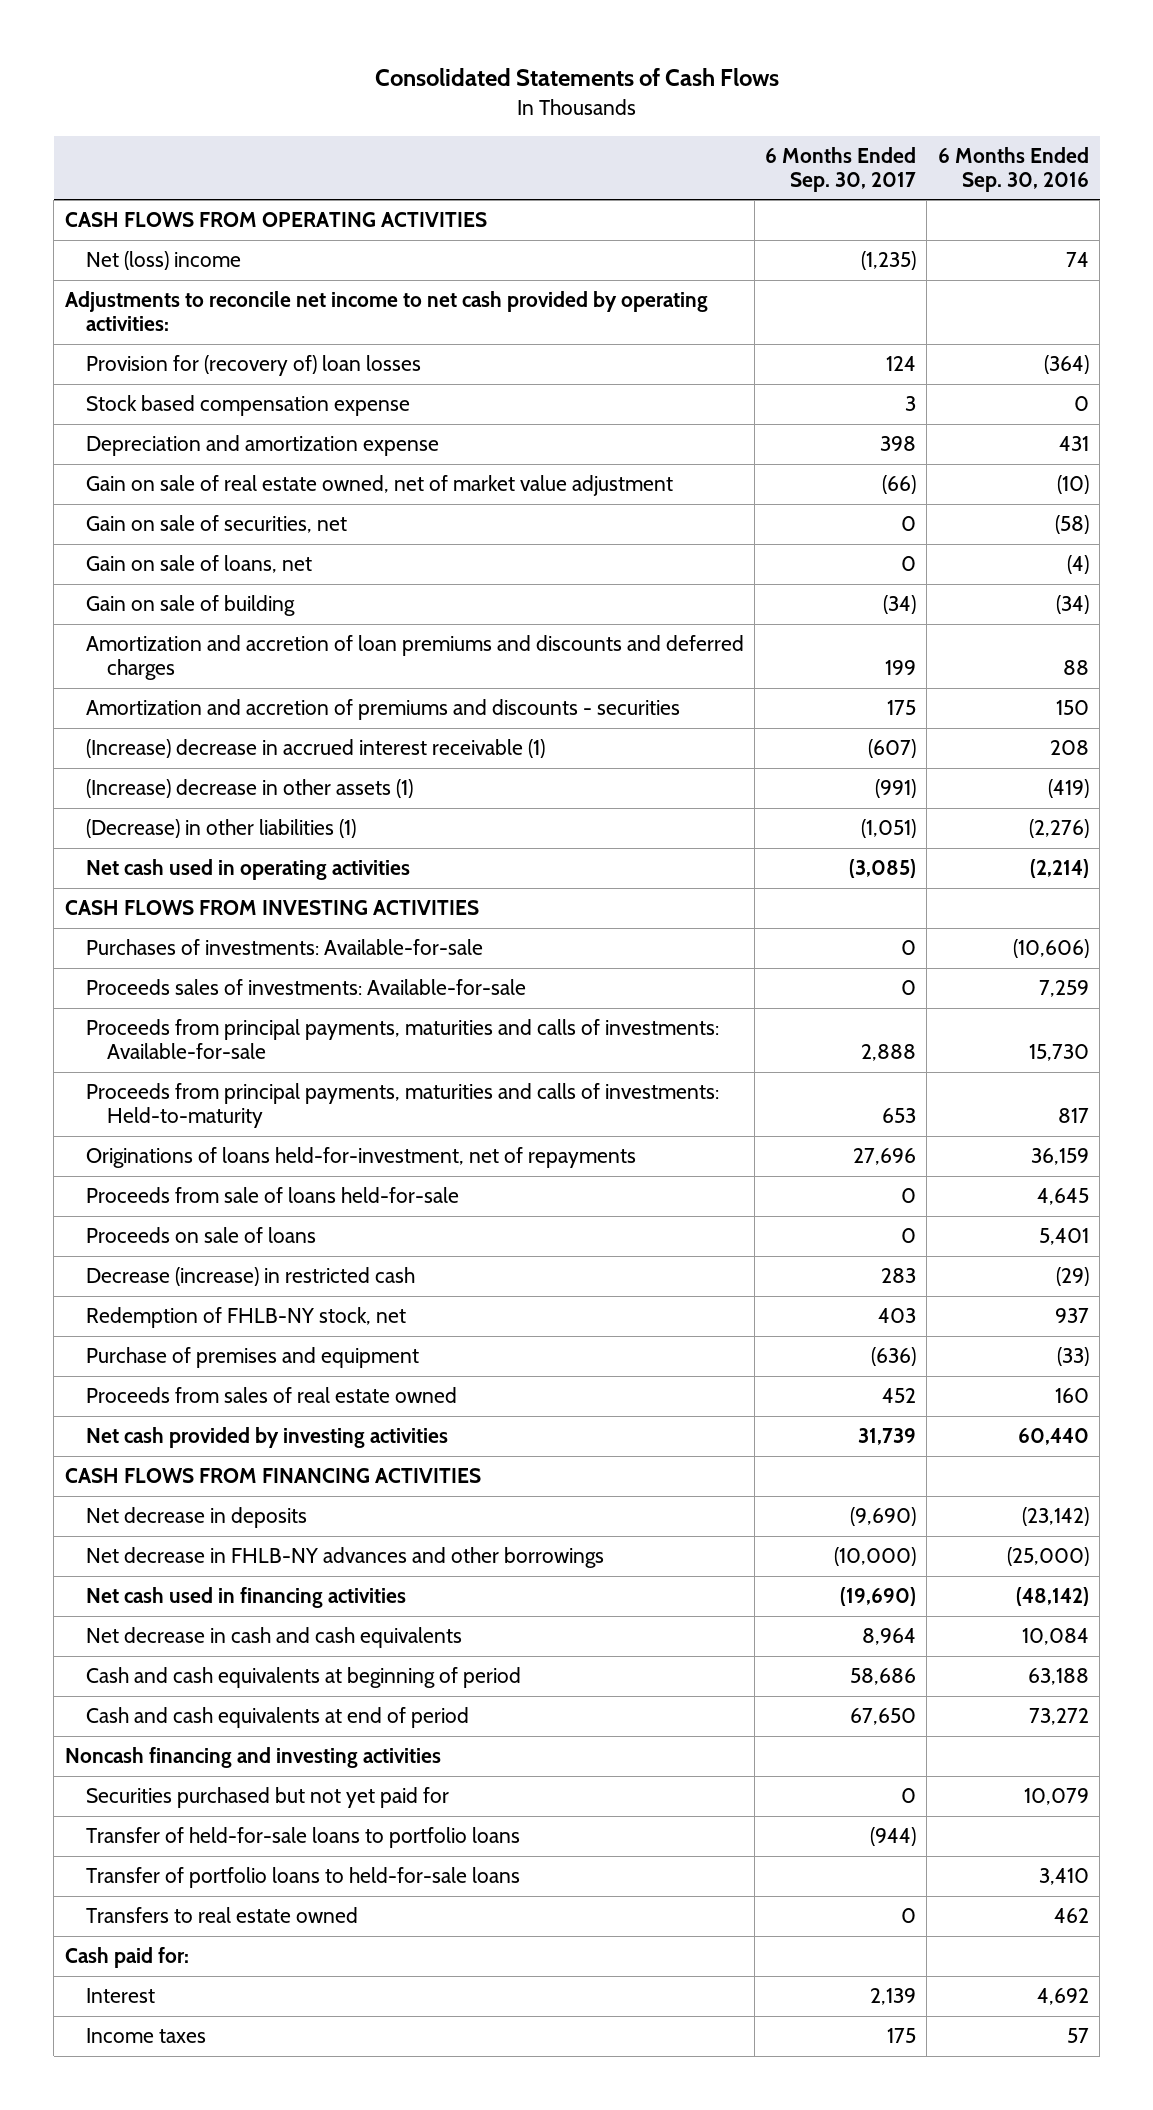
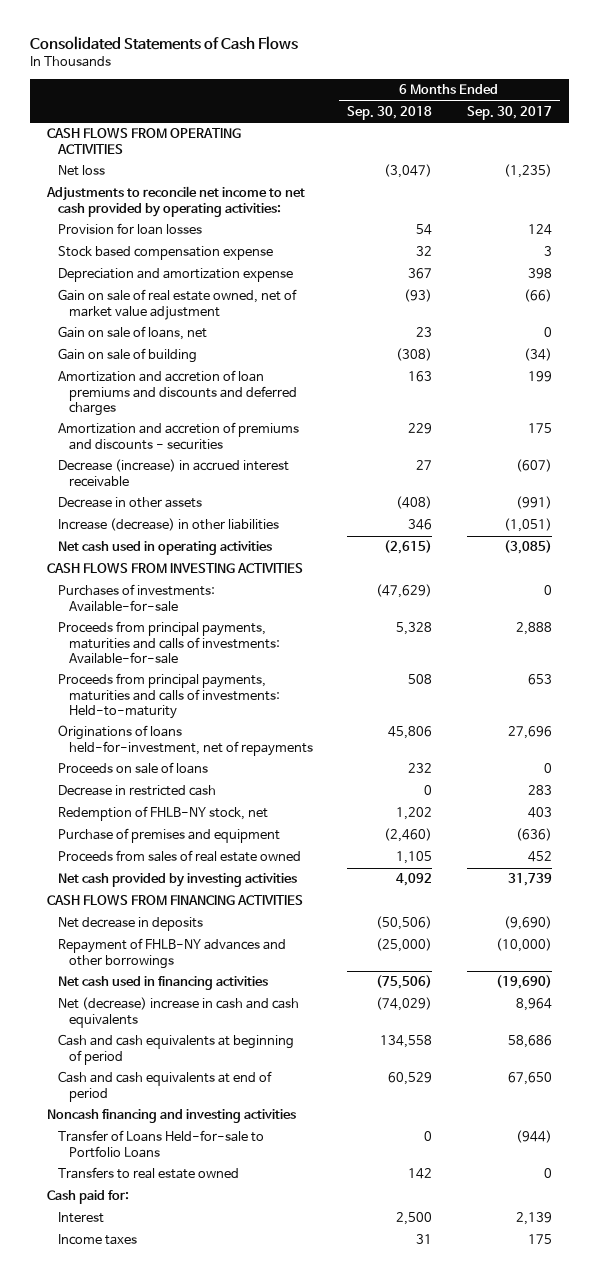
- | 6 Months Ended Sep. 30, 2017 | 6 Months Ended Sep. 30, 2016
+ | 6 Months Ended Sep. 30, 2018 | 6 Months Ended Sep. 30, 2017
- Net (loss) income | (1,235) | 74
+ Net loss | (3,047) | (1,235)
- Provision for (recovery of) loan losses | 124 | (364)
+ Provision for loan losses | 54 | 124
- Gain on sale of securities, net | 0 | (58)
- (Increase) decrease in accrued interest receivable (1) | (607) | 208
- (Increase) decrease in other assets (1) | (991) | (419)
- (Decrease) in other liabilities (1) | (1,051) | (2,276)
+ Decrease (increase) in accrued interest receivable | 27 | (607)
+ Decrease in other assets | (408) | (991)
+ Increase (decrease) in other liabilities | 346 | (1,051)
- Proceeds sales of investments: Available-for-sale | 0 | 7,259
- Proceeds from sale of loans held-for-sale | 0 | 4,645
- Decrease (increase) in restricted cash | 283 | (29)
+ Decrease in restricted cash | 0 | 283
- Net decrease in FHLB-NY advances and other borrowings | (10,000) | (25,000)
+ Repayment of FHLB-NY advances and other borrowings | (25,000) | (10,000)
- Net decrease in cash and cash equivalents | 8,964 | 10,084
+ Net (decrease) increase in cash and cash equivalents | (74,029) | 8,964
- Securities purchased but not yet paid for | 0 | 10,079
- Transfer of held-for-sale loans to portfolio loans | (944) |
- Transfer of portfolio loans to held-for-sale loans | | 3,410
+ Transfer of Loans Held-for-sale to Portfolio Loans | 0 | (944)

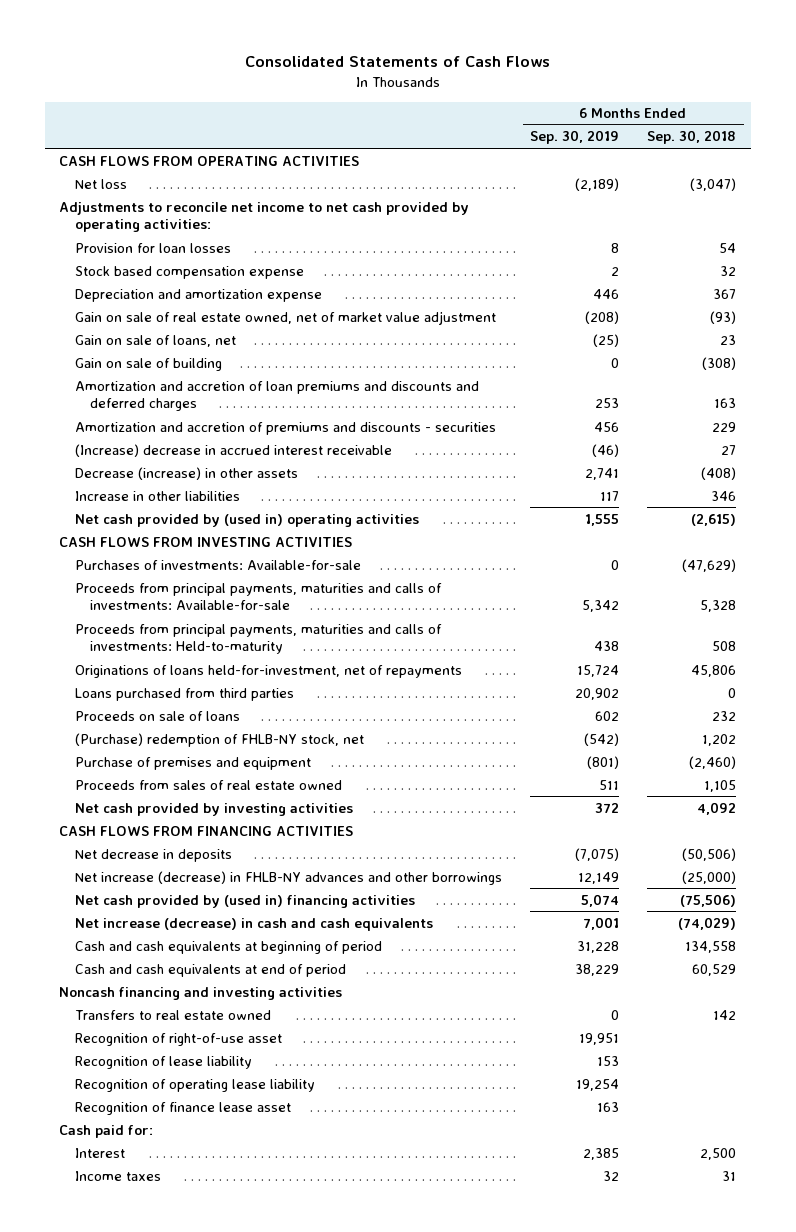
- | 6 Months Ended Sep. 30, 2018 | 6 Months Ended Sep. 30, 2017
+ | 6 Months Ended Sep. 30, 2019 | 6 Months Ended Sep. 30, 2018
- Decrease (increase) in accrued interest receivable | 27 | (607)
- Decrease in other assets | (408) | (991)
- Increase (decrease) in other liabilities | 346 | (1,051)
- Net cash used in operating activities | (2,615) | (3,085)
+ (Increase) decrease in accrued interest receivable | (46) | 27
+ Decrease (increase) in other assets | 2,741 | (408)
+ Increase in other liabilities | 117 | 346
+ Net cash provided by (used in) operating activities | 1,555 | (2,615)
+ Loans purchased from third parties | 20,902 | 0
- Decrease in restricted cash | 0 | 283
- Redemption of FHLB-NY stock, net | 1,202 | 403
+ (Purchase) redemption of FHLB-NY stock, net | (542) | 1,202
- Repayment of FHLB-NY advances and other borrowings | (25,000) | (10,000)
- Net cash used in financing activities | (75,506) | (19,690)
- Net (decrease) increase in cash and cash equivalents | (74,029) | 8,964
+ Net increase (decrease) in FHLB-NY advances and other borrowings | 12,149 | (25,000)
+ Net cash provided by (used in) financing activities | 5,074 | (75,506)
+ Net increase (decrease) in cash and cash equivalents | 7,001 | (74,029)
- Transfer of Loans Held-for-sale to Portfolio Loans | 0 | (944)
+ Recognition of right-of-use asset | 19,951 |
+ Recognition of lease liability | 153 |
+ Recognition of operating lease liability | 19,254 |
+ Recognition of finance lease asset | 163 |

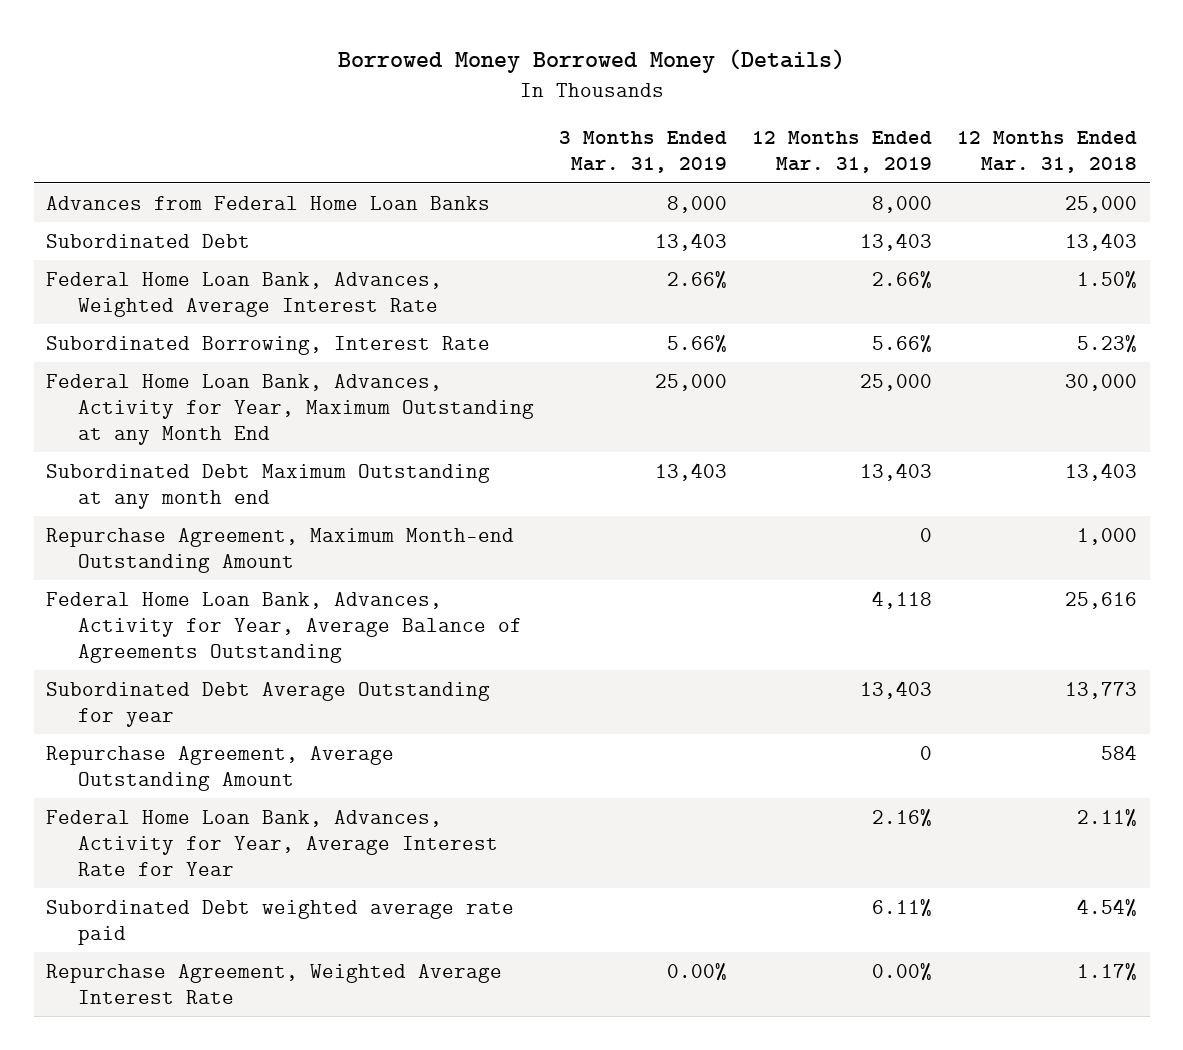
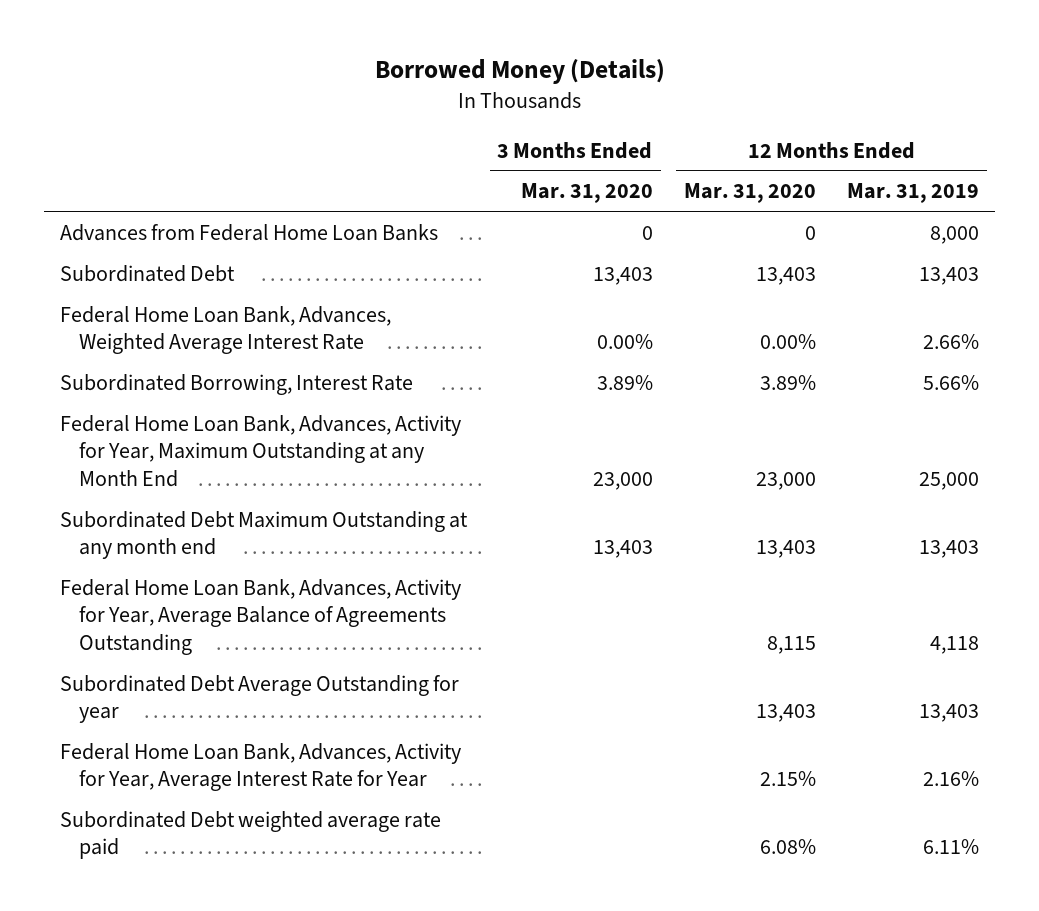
- Borrowed Money Borrowed Money (Details)
+ Borrowed Money (Details)
- | 3 Months Ended Mar. 31, 2019 | 12 Months Ended Mar. 31, 2019 | 12 Months Ended Mar. 31, 2018
+ | 3 Months Ended Mar. 31, 2020 | 12 Months Ended Mar. 31, 2020 | 12 Months Ended Mar. 31, 2019
- Repurchase Agreement, Maximum Month-end Outstanding Amount | | 0 | 1,000
- Repurchase Agreement, Average Outstanding Amount | | 0 | 584
- Repurchase Agreement, Weighted Average Interest Rate | 0.00% | 0.00% | 1.17%

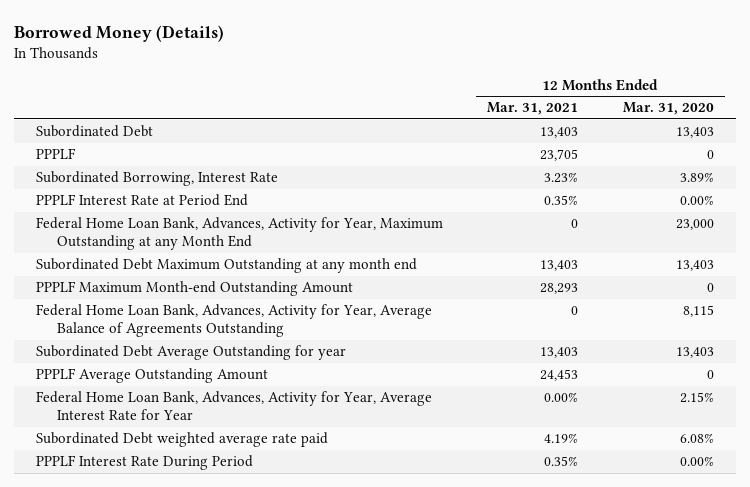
- | 3 Months Ended Mar. 31, 2020 | 12 Months Ended Mar. 31, 2020 | 12 Months Ended Mar. 31, 2019
+ | 12 Months Ended Mar. 31, 2021 | 12 Months Ended Mar. 31, 2020
- Advances from Federal Home Loan Banks | 0 | 0 | 8,000
- Federal Home Loan Bank, Advances, Weighted Average Interest Rate | 0.00% | 0.00% | 2.66%
+ PPPLF | 23,705 | 0
+ PPPLF Interest Rate at Period End | 0.35% | 0.00%
+ PPPLF Maximum Month-end Outstanding Amount | 28,293 | 0
+ PPPLF Average Outstanding Amount | 24,453 | 0
+ PPPLF Interest Rate During Period | 0.35% | 0.00%

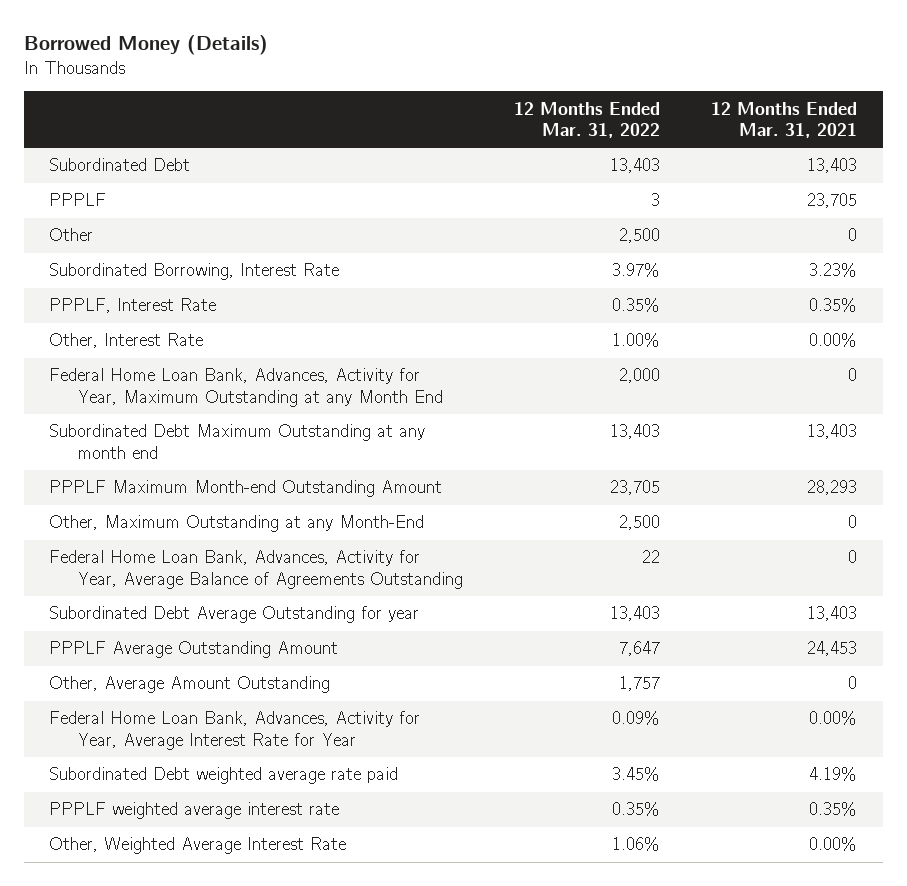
- | 12 Months Ended Mar. 31, 2021 | 12 Months Ended Mar. 31, 2020
+ | 12 Months Ended Mar. 31, 2022 | 12 Months Ended Mar. 31, 2021
+ Other | 2,500 | 0
- PPPLF Interest Rate at Period End | 0.35% | 0.00%
+ PPPLF, Interest Rate | 0.35% | 0.35%
+ Other, Interest Rate | 1.00% | 0.00%
+ Other, Maximum Outstanding at any Month-End | 2,500 | 0
+ Other, Average Amount Outstanding | 1,757 | 0
- PPPLF Interest Rate During Period | 0.35% | 0.00%
+ PPPLF weighted average interest rate | 0.35% | 0.35%
+ Other, Weighted Average Interest Rate | 1.06% | 0.00%

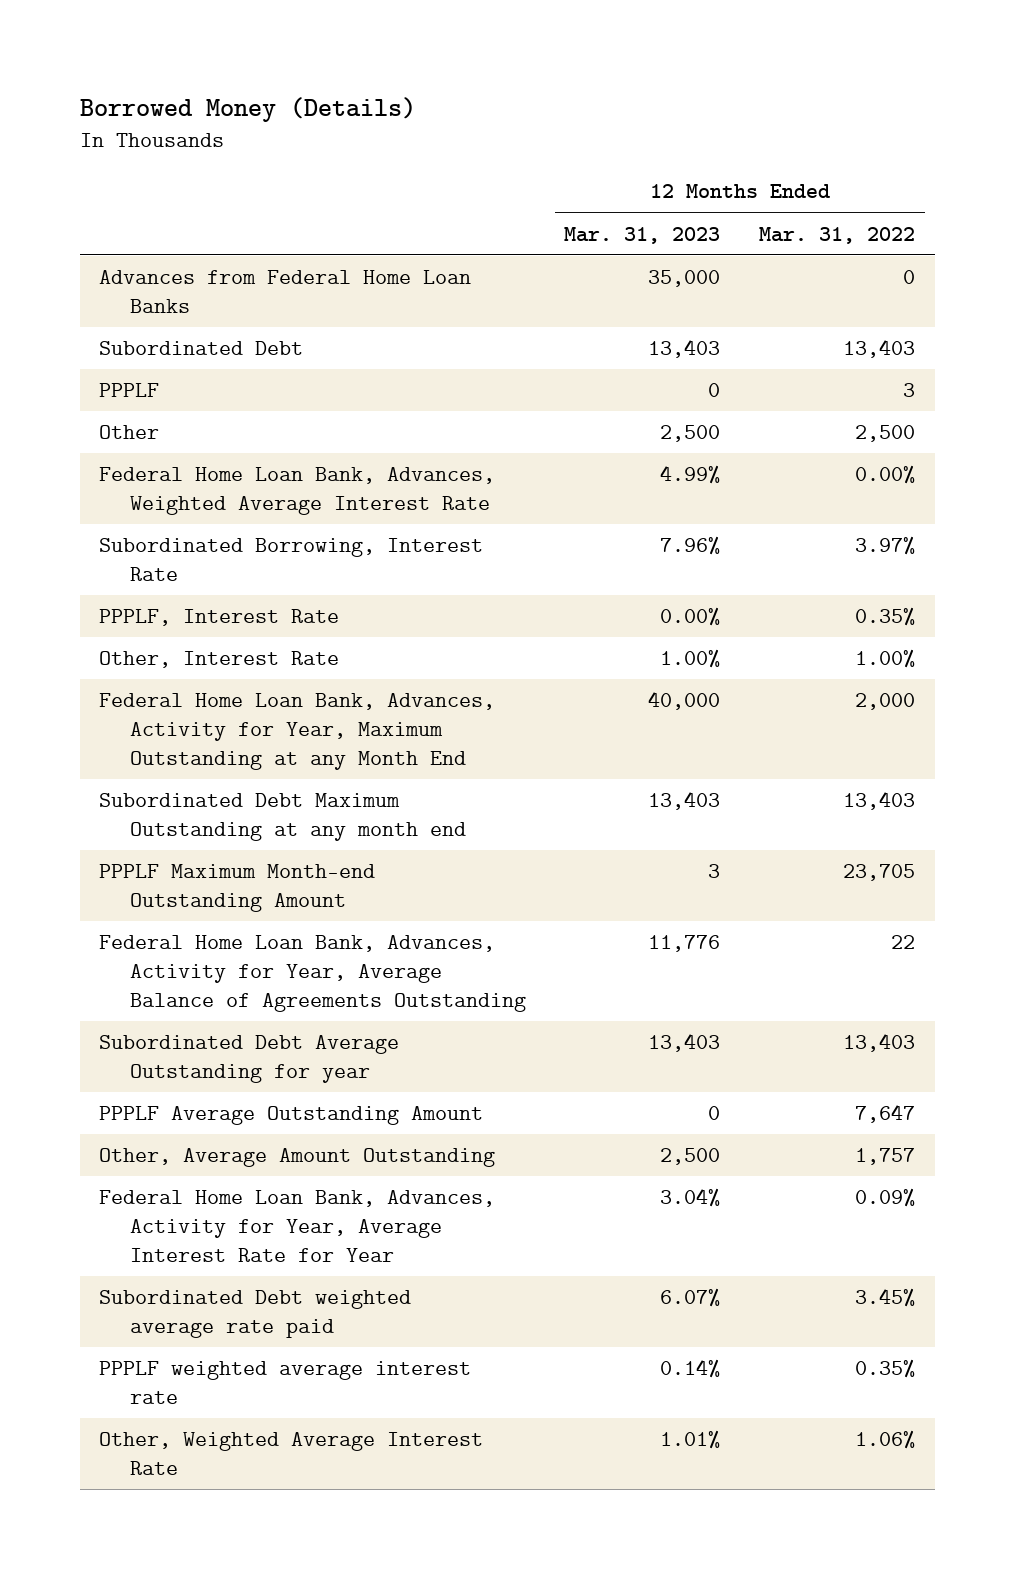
- | 12 Months Ended Mar. 31, 2022 | 12 Months Ended Mar. 31, 2021
+ | 12 Months Ended Mar. 31, 2023 | 12 Months Ended Mar. 31, 2022
+ Advances from Federal Home Loan Banks | 35,000 | 0
+ Federal Home Loan Bank, Advances, Weighted Average Interest Rate | 4.99% | 0.00%
- Other, Maximum Outstanding at any Month-End | 2,500 | 0

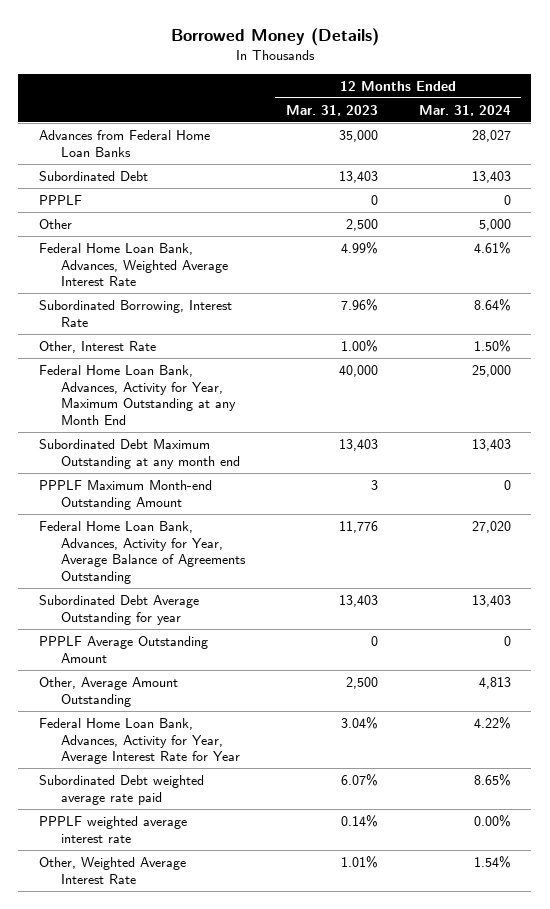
- | 12 Months Ended Mar. 31, 2023 | 12 Months Ended Mar. 31, 2022
+ | 12 Months Ended Mar. 31, 2023 | 12 Months Ended Mar. 31, 2024
- PPPLF, Interest Rate | 0.00% | 0.35%

